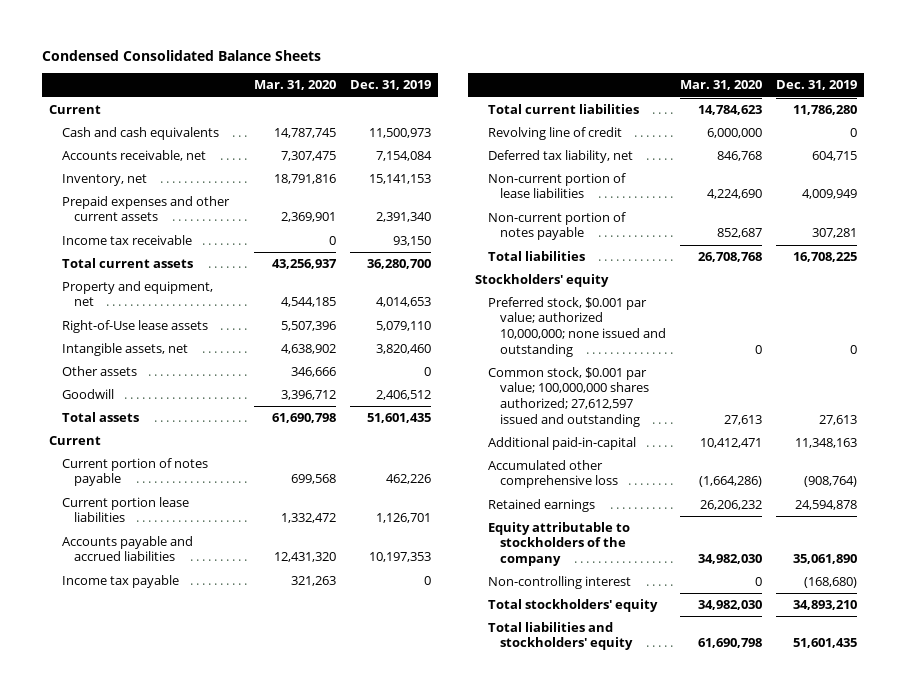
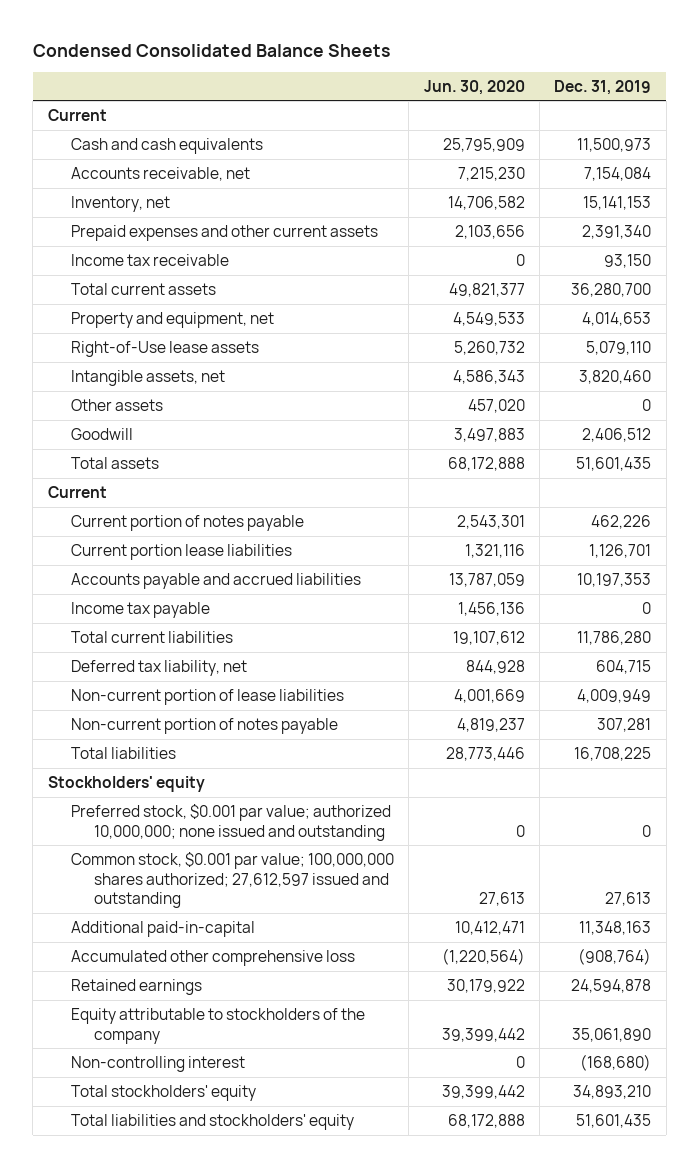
- | Mar. 31, 2020 | Dec. 31, 2019
+ | Jun. 30, 2020 | Dec. 31, 2019
- Revolving line of credit | 6,000,000 | 0

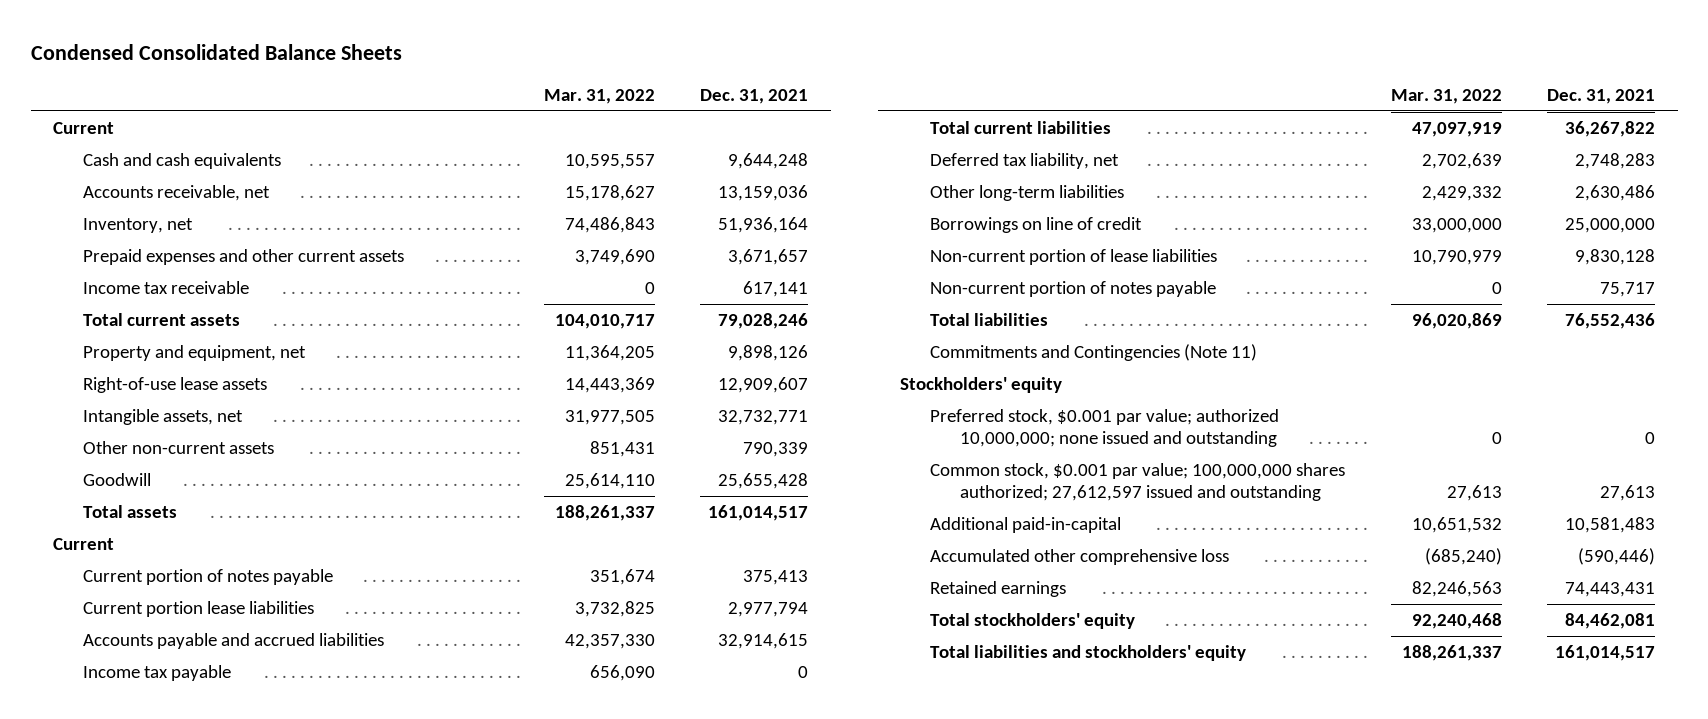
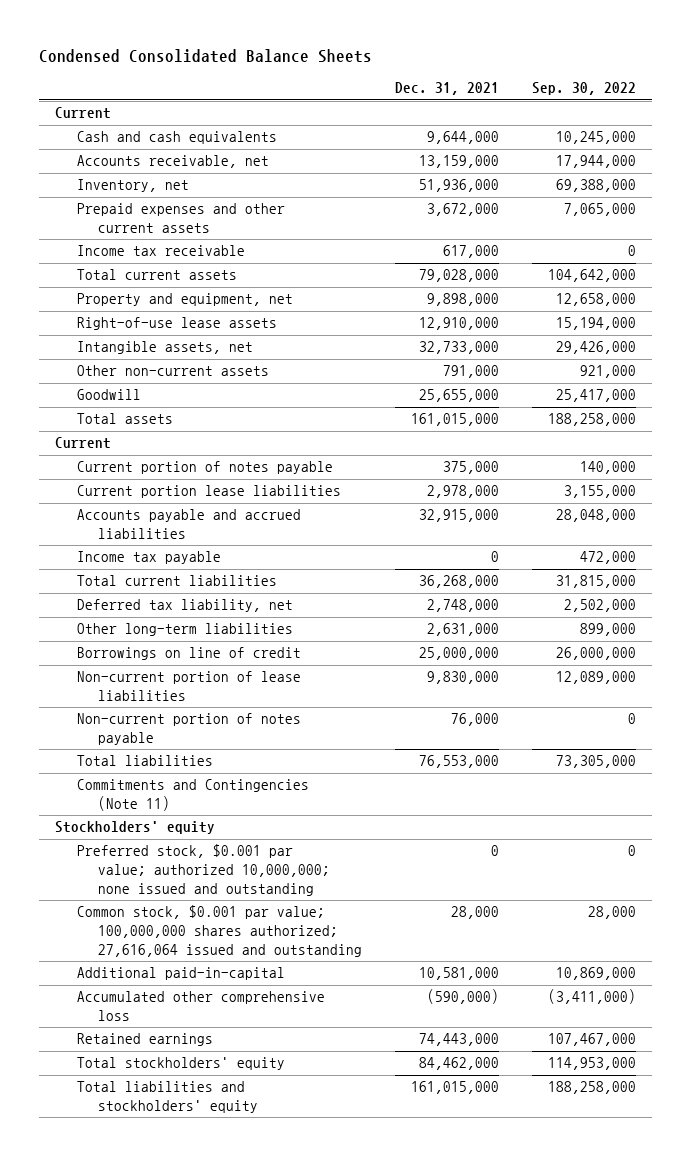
- | Mar. 31, 2022 | Dec. 31, 2021
+ | Dec. 31, 2021 | Sep. 30, 2022
- Cash and cash equivalents | 10,595,557 | 9,644,248
- Accounts receivable, net | 15,178,627 | 13,159,036
- Inventory, net | 74,486,843 | 51,936,164
- Prepaid expenses and other current assets | 3,749,690 | 3,671,657
- Income tax receivable | 0 | 617,141
- Total current assets | 104,010,717 | 79,028,246
- Property and equipment, net | 11,364,205 | 9,898,126
- Right-of-use lease assets | 14,443,369 | 12,909,607
- Intangible assets, net | 31,977,505 | 32,732,771
- Other non-current assets | 851,431 | 790,339
- Goodwill | 25,614,110 | 25,655,428
- Total assets | 188,261,337 | 161,014,517
+ Cash and cash equivalents | 9,644,000 | 10,245,000
+ Accounts receivable, net | 13,159,000 | 17,944,000
+ Inventory, net | 51,936,000 | 69,388,000
+ Prepaid expenses and other current assets | 3,672,000 | 7,065,000
+ Income tax receivable | 617,000 | 0
+ Total current assets | 79,028,000 | 104,642,000
+ Property and equipment, net | 9,898,000 | 12,658,000
+ Right-of-use lease assets | 12,910,000 | 15,194,000
+ Intangible assets, net | 32,733,000 | 29,426,000
+ Other non-current assets | 791,000 | 921,000
+ Goodwill | 25,655,000 | 25,417,000
+ Total assets | 161,015,000 | 188,258,000
- Current portion of notes payable | 351,674 | 375,413
- Current portion lease liabilities | 3,732,825 | 2,977,794
- Accounts payable and accrued liabilities | 42,357,330 | 32,914,615
+ Current portion of notes payable | 375,000 | 140,000
+ Current portion lease liabilities | 2,978,000 | 3,155,000
+ Accounts payable and accrued liabilities | 32,915,000 | 28,048,000
- Total current liabilities | 47,097,919 | 36,267,822
- Deferred tax liability, net | 2,702,639 | 2,748,283
- Other long-term liabilities | 2,429,332 | 2,630,486
+ Total current liabilities | 36,268,000 | 31,815,000
+ Deferred tax liability, net | 2,748,000 | 2,502,000
+ Other long-term liabilities | 2,631,000 | 899,000
- Non-current portion of lease liabilities | 10,790,979 | 9,830,128
- Non-current portion of notes payable | 0 | 75,717
- Total liabilities | 96,020,869 | 76,552,436
+ Non-current portion of lease liabilities | 9,830,000 | 12,089,000
+ Non-current portion of notes payable | 76,000 | 0
+ Total liabilities | 76,553,000 | 73,305,000
- Common stock, $0.001 par value; 100,000,000 shares authorized; 27,612,597 issued and outstanding | 27,613 | 27,613
- Additional paid-in-capital | 10,651,532 | 10,581,483
- Accumulated other comprehensive loss | (685,240) | (590,446)
- Retained earnings | 82,246,563 | 74,443,431
- Total stockholders' equity | 92,240,468 | 84,462,081
- Total liabilities and stockholders' equity | 188,261,337 | 161,014,517
+ Common stock, $0.001 par value; 100,000,000 shares authorized; 27,616,064 issued and outstanding | 28,000 | 28,000
+ Additional paid-in-capital | 10,581,000 | 10,869,000
+ Accumulated other comprehensive loss | (590,000) | (3,411,000)
+ Retained earnings | 74,443,000 | 107,467,000
+ Total stockholders' equity | 84,462,000 | 114,953,000
+ Total liabilities and stockholders' equity | 161,015,000 | 188,258,000

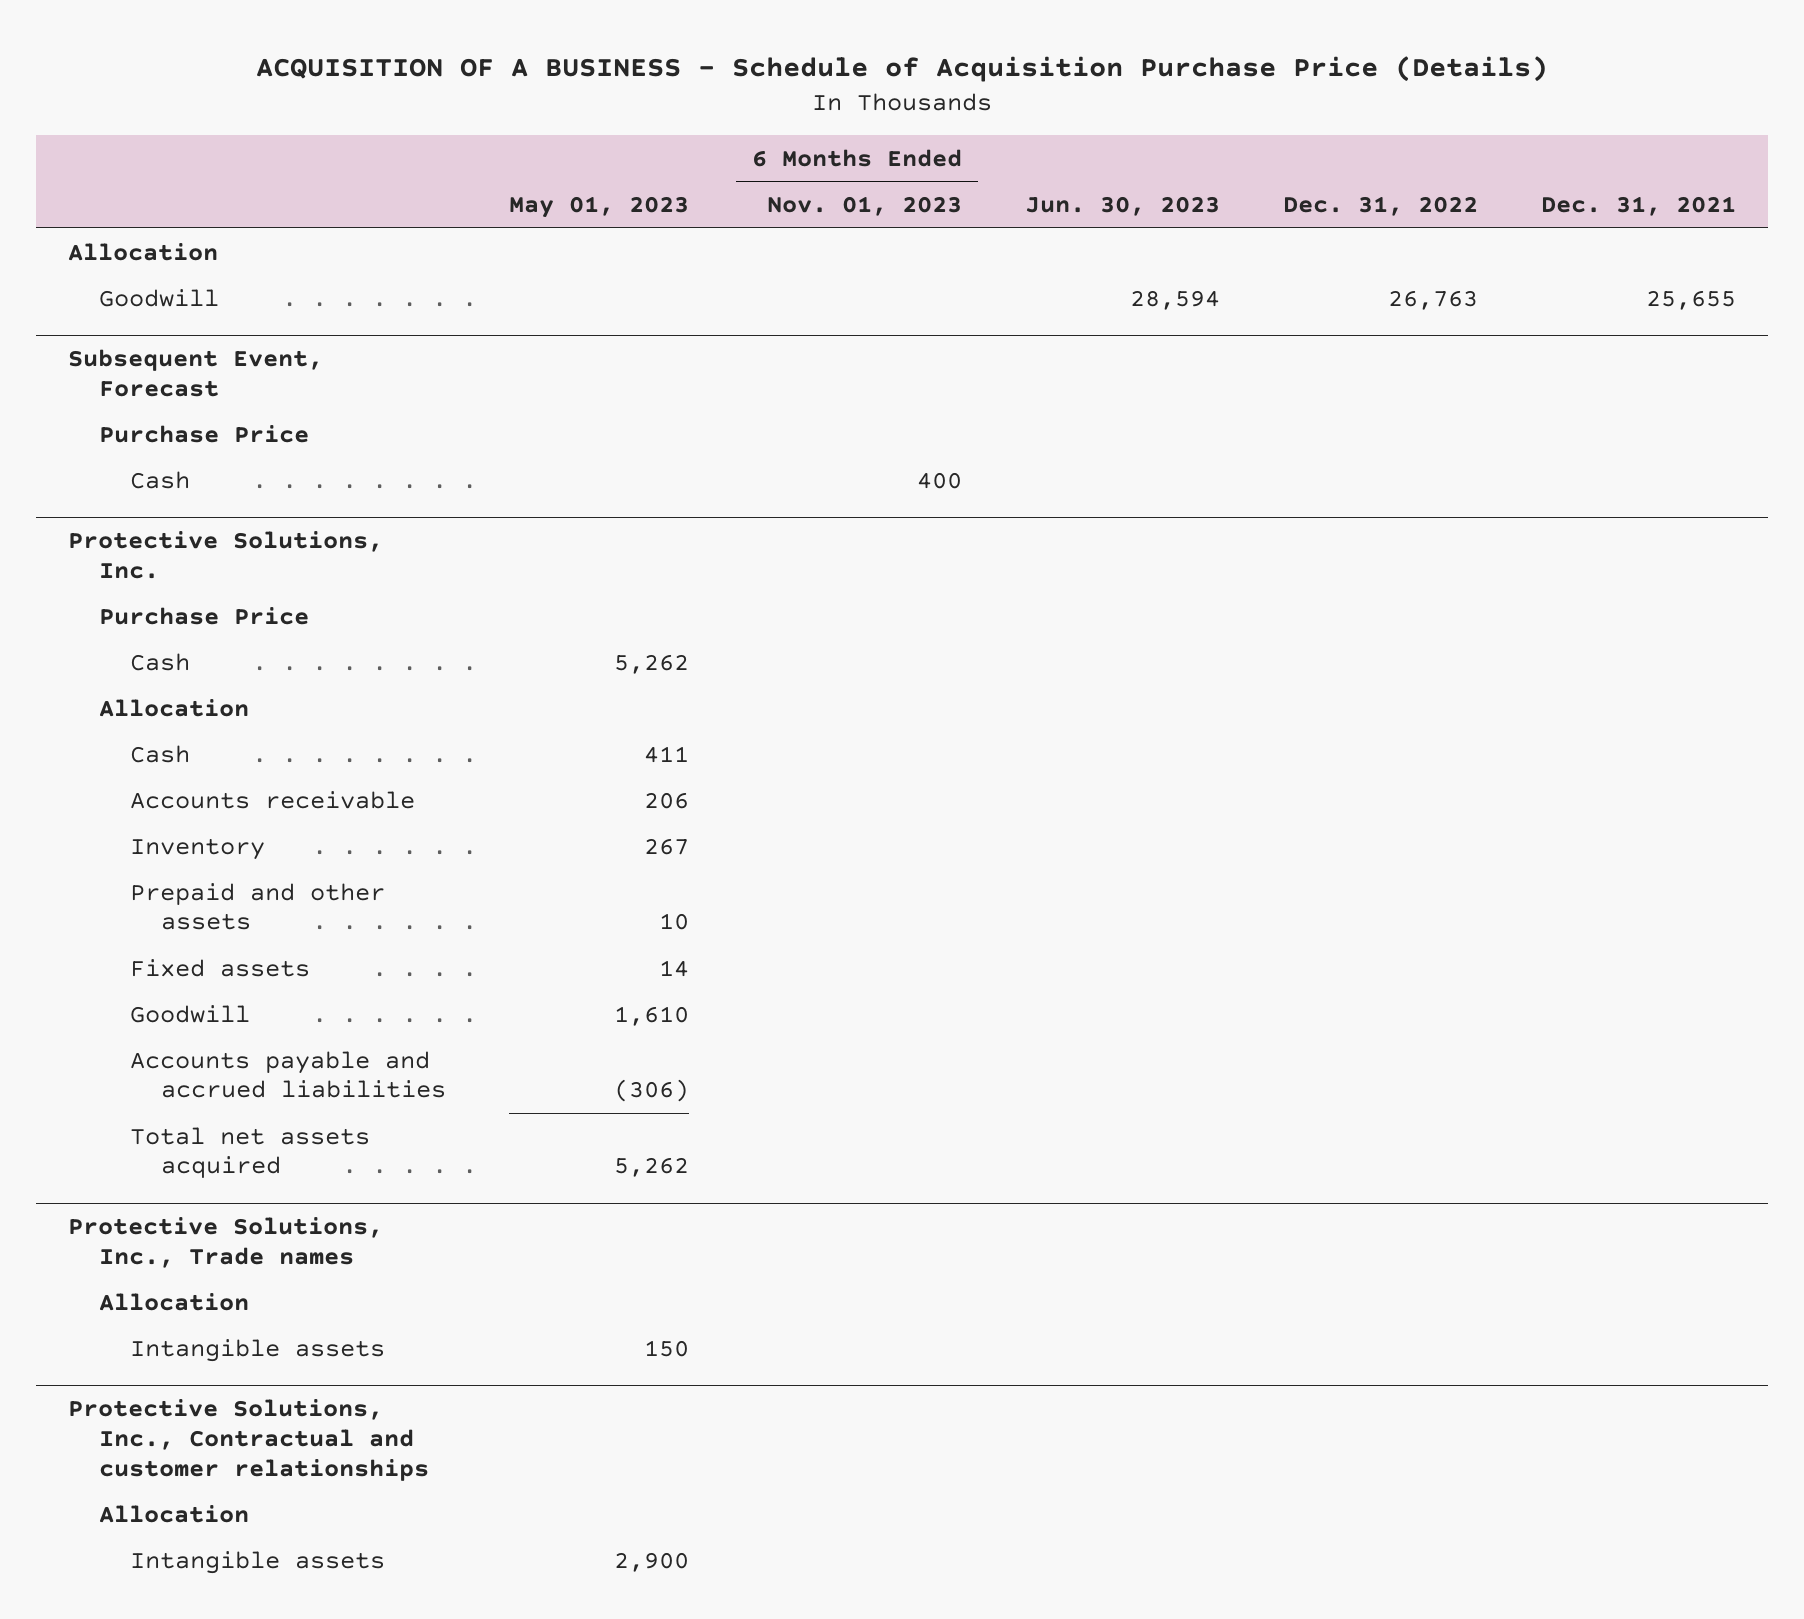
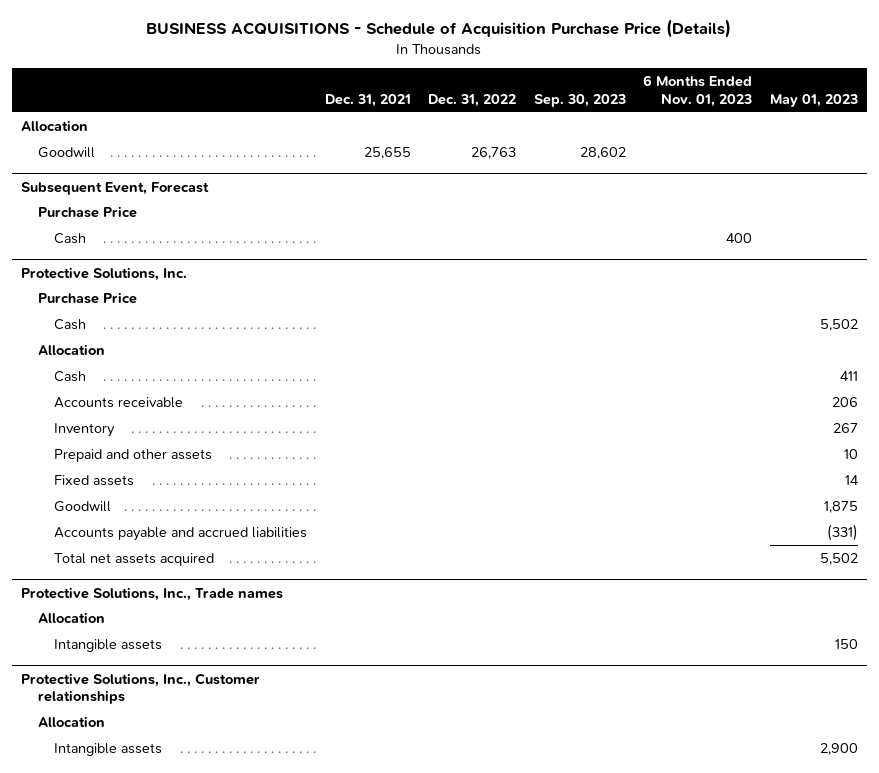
- ACQUISITION OF A BUSINESS - Schedule of Acquisition Purchase Price (Details)
+ BUSINESS ACQUISITIONS - Schedule of Acquisition Purchase Price (Details)
- | May 01, 2023 | 6 Months Ended Nov. 01, 2023 | Jun. 30, 2023 | Dec. 31, 2022 | Dec. 31, 2021
+ | Dec. 31, 2021 | Dec. 31, 2022 | Sep. 30, 2023 | 6 Months Ended Nov. 01, 2023 | May 01, 2023
@ Protective Solutions, Inc.
- Cash | 5,262 | | | |
+ Cash | | | | | 5,502
- Goodwill | 1,610 | | | |
- Accounts payable and accrued liabilities | (306) | | | |
- Total net assets acquired | 5,262 | | | |
+ Goodwill | | | | | 1,875
+ Accounts payable and accrued liabilities | | | | | (331)
+ Total net assets acquired | | | | | 5,502
- Protective Solutions, Inc., Contractual and customer relationships
+ Protective Solutions, Inc., Customer relationships

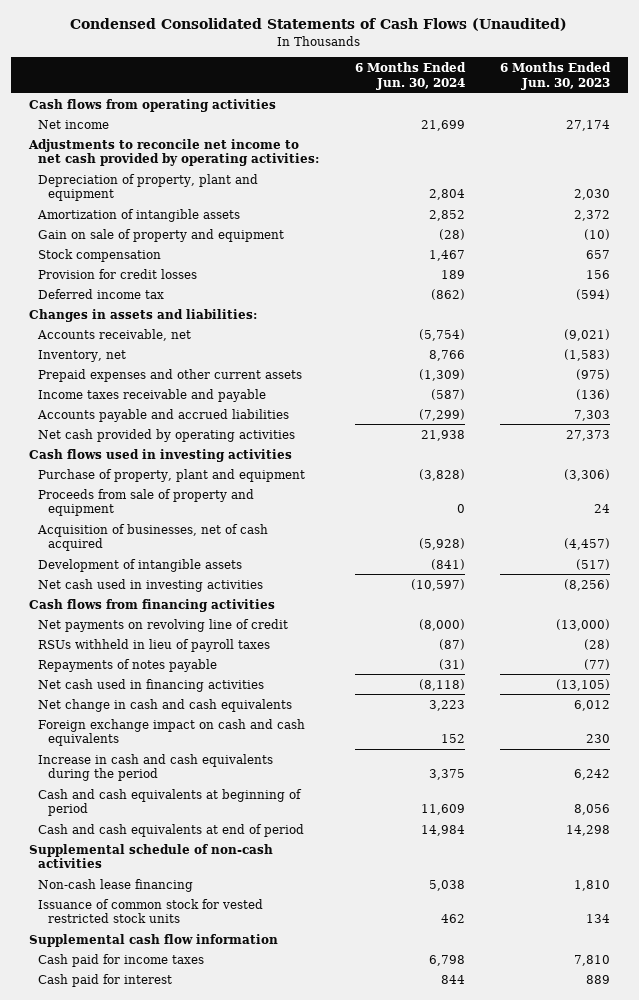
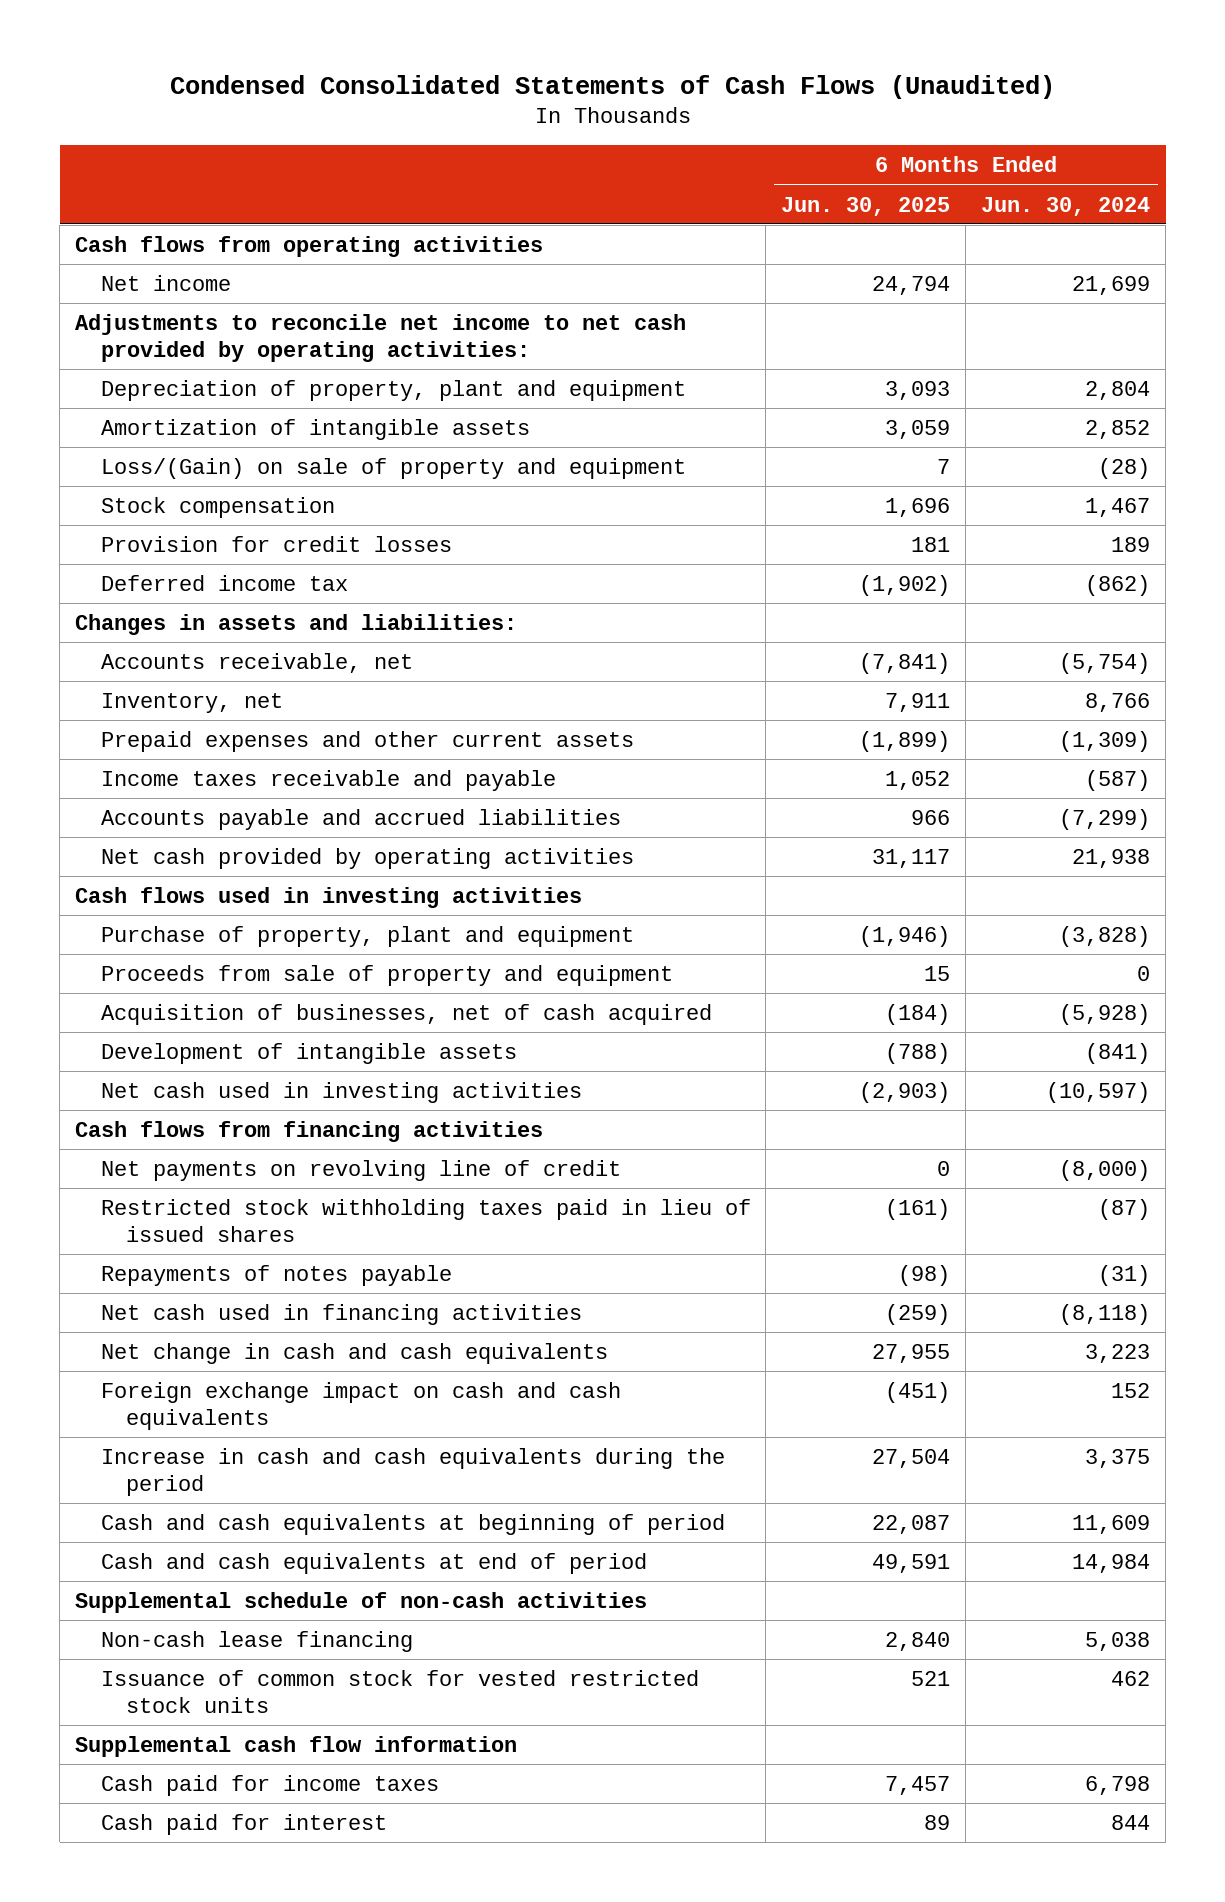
- | 6 Months Ended Jun. 30, 2024 | 6 Months Ended Jun. 30, 2023
+ | 6 Months Ended Jun. 30, 2025 | 6 Months Ended Jun. 30, 2024
- Gain on sale of property and equipment | (28) | (10)
+ Loss/(Gain) on sale of property and equipment | 7 | (28)
- RSUs withheld in lieu of payroll taxes | (87) | (28)
+ Restricted stock withholding taxes paid in lieu of issued shares | (161) | (87)

